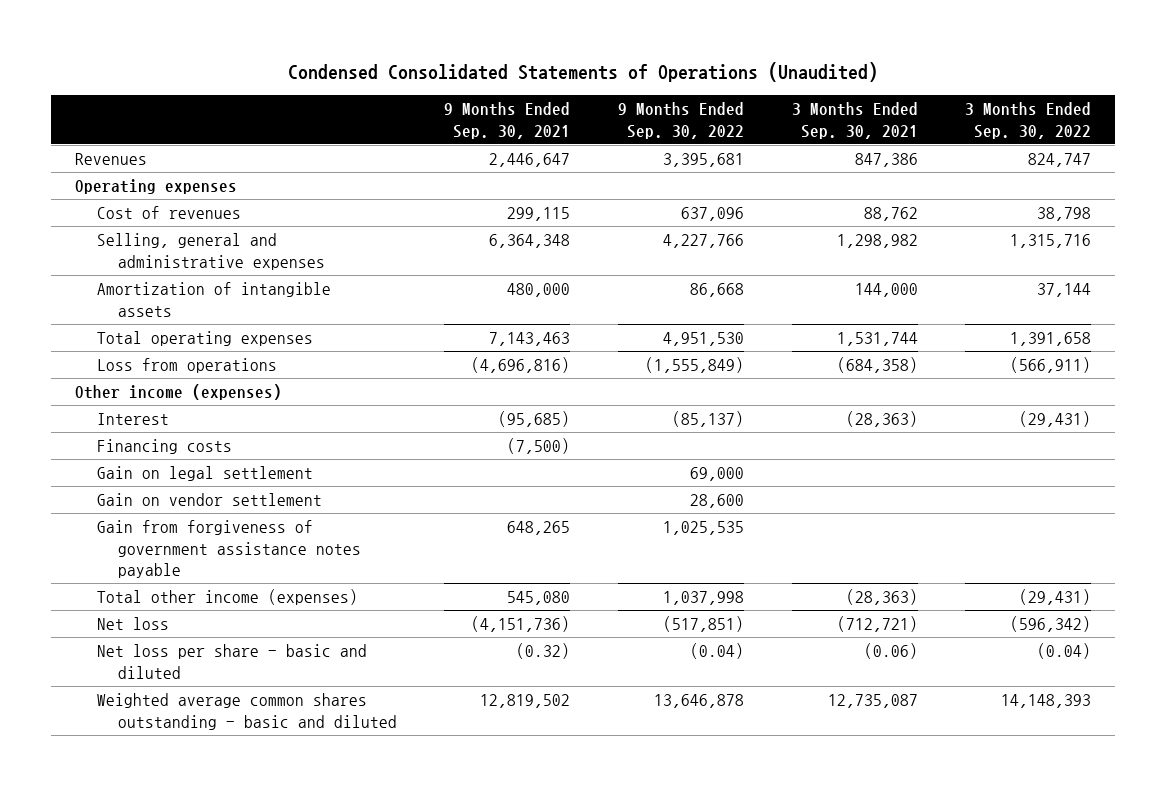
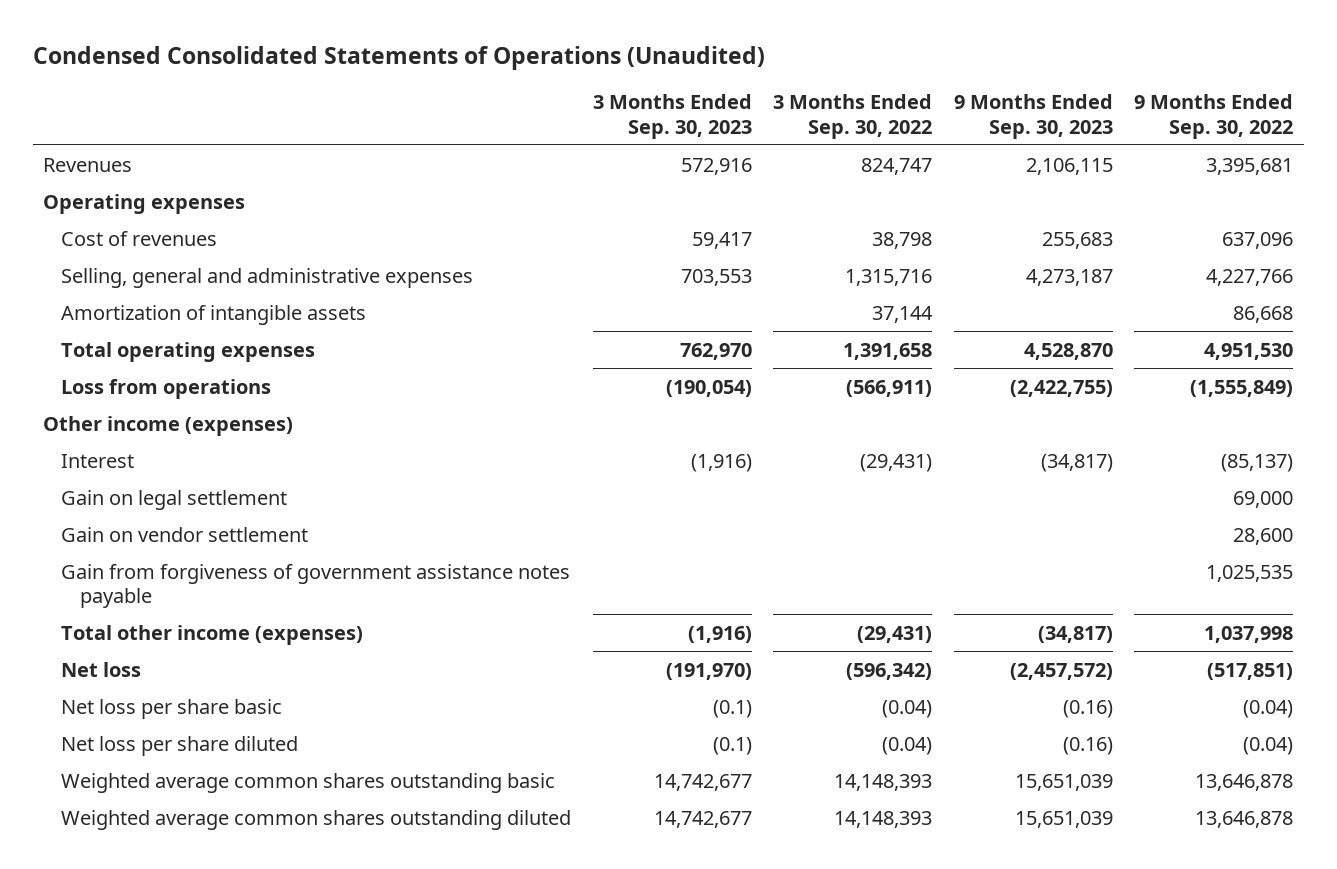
- | 9 Months Ended Sep. 30, 2021 | 9 Months Ended Sep. 30, 2022 | 3 Months Ended Sep. 30, 2021 | 3 Months Ended Sep. 30, 2022
+ | 3 Months Ended Sep. 30, 2023 | 3 Months Ended Sep. 30, 2022 | 9 Months Ended Sep. 30, 2023 | 9 Months Ended Sep. 30, 2022
- Financing costs | (7,500) | | |
- Net loss per share - basic and diluted | (0.32) | (0.04) | (0.06) | (0.04)
- Weighted average common shares outstanding - basic and diluted | 12,819,502 | 13,646,878 | 12,735,087 | 14,148,393
+ Net loss per share basic | (0.1) | (0.04) | (0.16) | (0.04)
+ Net loss per share diluted | (0.1) | (0.04) | (0.16) | (0.04)
+ Weighted average common shares outstanding basic | 14,742,677 | 14,148,393 | 15,651,039 | 13,646,878
+ Weighted average common shares outstanding diluted | 14,742,677 | 14,148,393 | 15,651,039 | 13,646,878

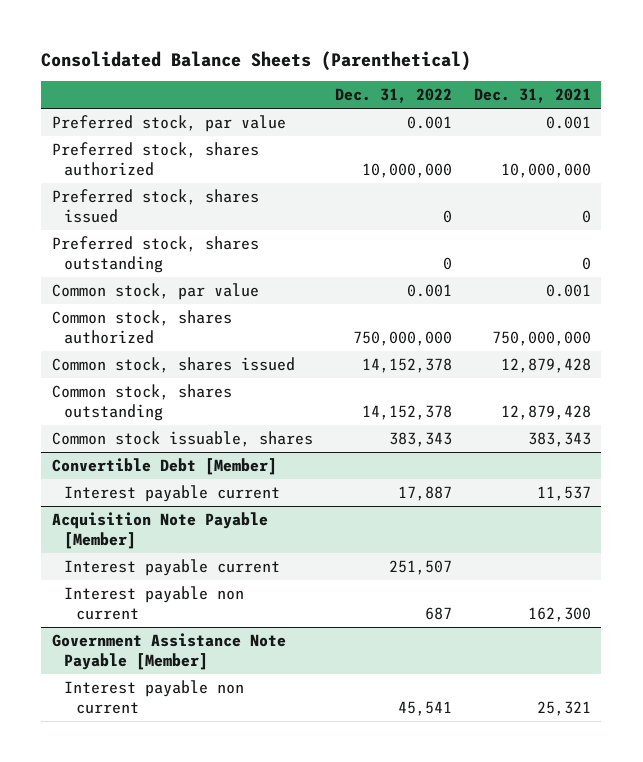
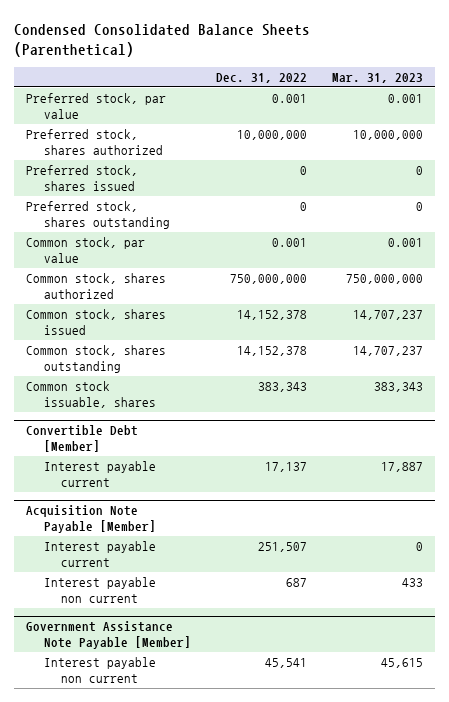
- Consolidated Balance Sheets (Parenthetical)
+ Condensed Consolidated Balance Sheets (Parenthetical)
- | Dec. 31, 2022 | Dec. 31, 2021
+ | Dec. 31, 2022 | Mar. 31, 2023
@ Convertible Debt [Member]
- Interest payable current | 17,887 | 11,537
+ Interest payable current | 17,137 | 17,887

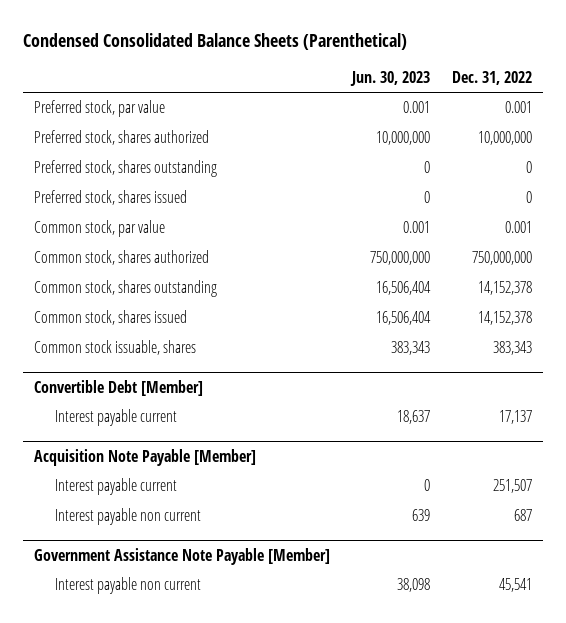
- | Dec. 31, 2022 | Mar. 31, 2023
+ | Jun. 30, 2023 | Dec. 31, 2022
moved down: Preferred stock, shares issued | 0 | 0
moved down: Common stock, shares issued | 16,506,404 | 14,152,378

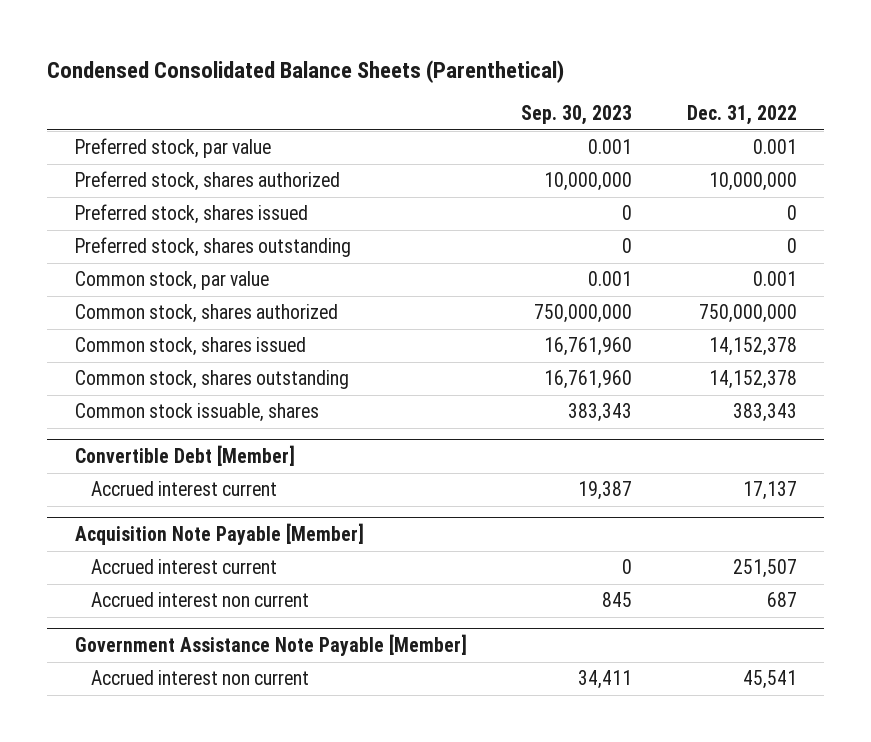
- | Jun. 30, 2023 | Dec. 31, 2022
+ | Sep. 30, 2023 | Dec. 31, 2022
moved down: Preferred stock, shares outstanding | 0 | 0
moved down: Common stock, shares outstanding | 16,761,960 | 14,152,378
@ Convertible Debt [Member]
- Interest payable current | 18,637 | 17,137
+ Accrued interest current | 19,387 | 17,137
@ Acquisition Note Payable [Member]
- Interest payable current | 0 | 251,507
- Interest payable non current | 639 | 687
+ Accrued interest current | 0 | 251,507
+ Accrued interest non current | 845 | 687
@ Government Assistance Note Payable [Member]
- Interest payable non current | 38,098 | 45,541
+ Accrued interest non current | 34,411 | 45,541

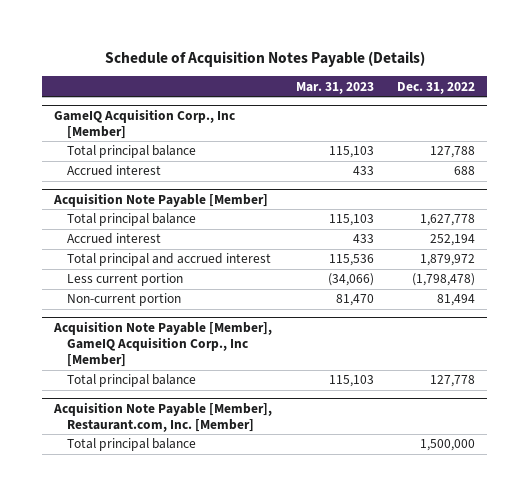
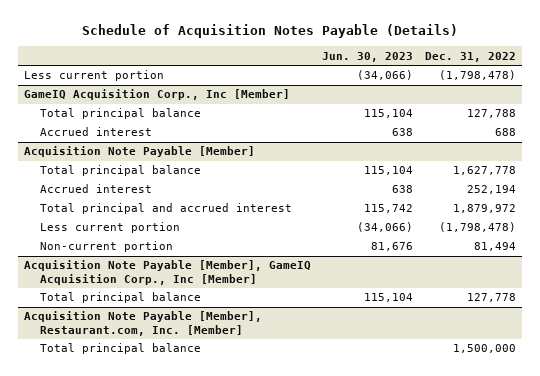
- | Mar. 31, 2023 | Dec. 31, 2022
+ | Jun. 30, 2023 | Dec. 31, 2022
+ Less current portion | (34,066) | (1,798,478)

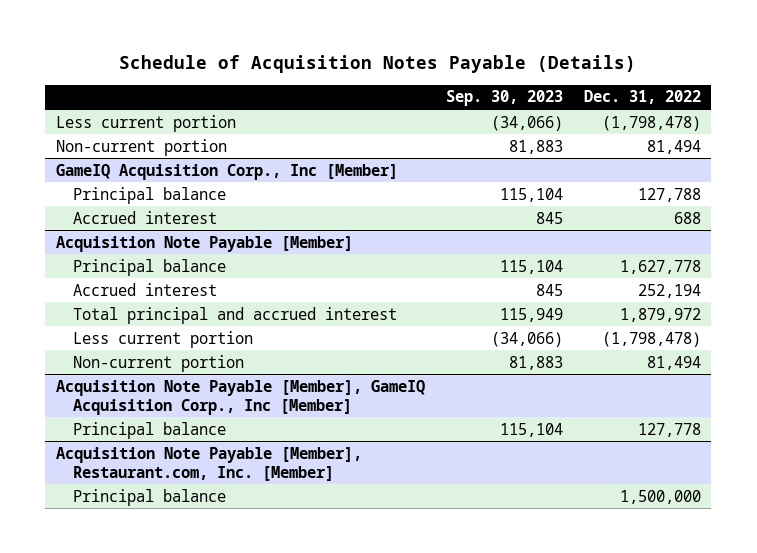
- | Jun. 30, 2023 | Dec. 31, 2022
+ | Sep. 30, 2023 | Dec. 31, 2022
+ Non-current portion | 81,883 | 81,494
@ GameIQ Acquisition Corp., Inc [Member]
- Total principal balance | 115,104 | 127,788
+ Principal balance | 115,104 | 127,788
@ Acquisition Note Payable [Member]
- Total principal balance | 115,104 | 1,627,778
+ Principal balance | 115,104 | 1,627,778
@ Acquisition Note Payable [Member], GameIQ Acquisition Corp., Inc [Member]
- Total principal balance | 115,104 | 127,778
+ Principal balance | 115,104 | 127,778
@ Acquisition Note Payable [Member], Restaurant.com, Inc. [Member]
- Total principal balance | | 1,500,000
+ Principal balance | | 1,500,000

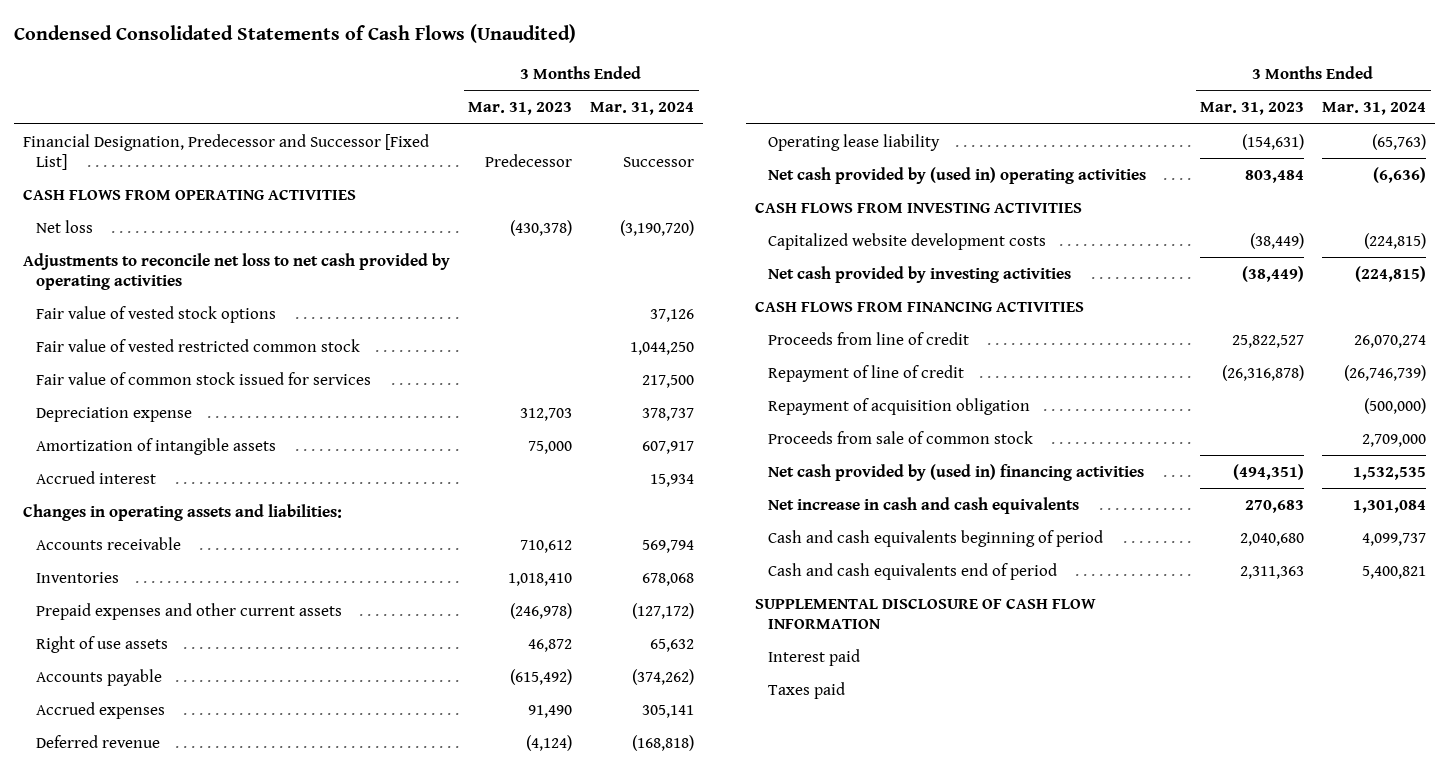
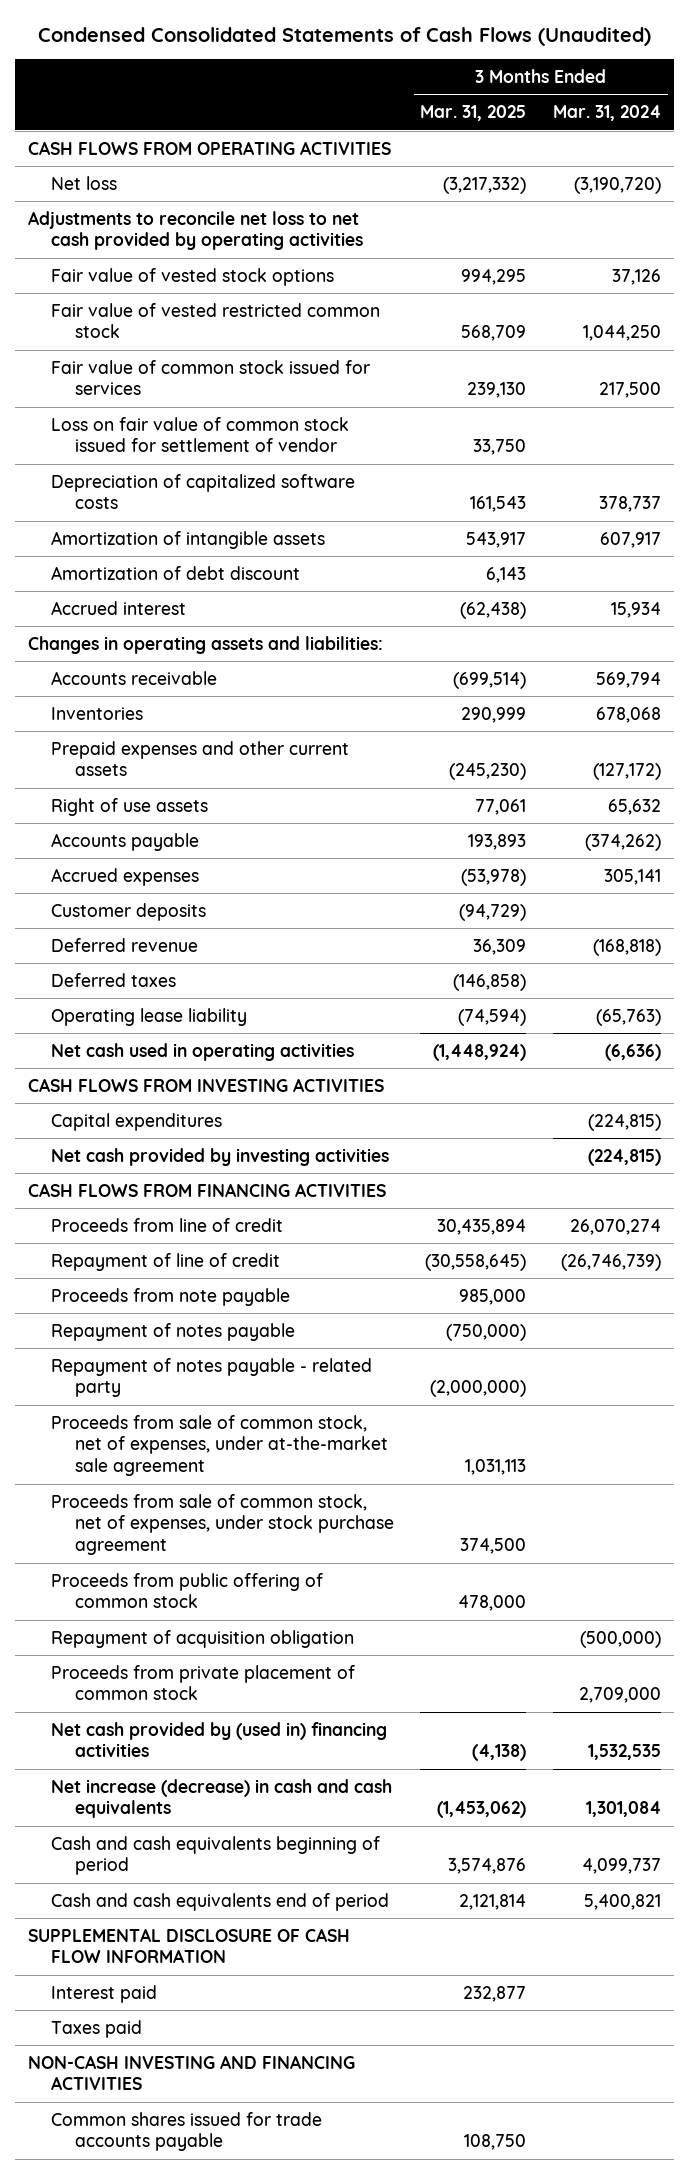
- | 3 Months Ended Mar. 31, 2023 | 3 Months Ended Mar. 31, 2024
+ | 3 Months Ended Mar. 31, 2025 | 3 Months Ended Mar. 31, 2024
- Financial Designation, Predecessor and Successor [Fixed List] | Predecessor | Successor
- Depreciation expense | 312,703 | 378,737
+ Loss on fair value of common stock issued for settlement of vendor | 33,750 |
+ Depreciation of capitalized software costs | 161,543 | 378,737
+ Amortization of debt discount | 6,143 |
+ Customer deposits | (94,729) |
+ Deferred taxes | (146,858) |
- Net cash provided by (used in) operating activities | 803,484 | (6,636)
+ Net cash used in operating activities | (1,448,924) | (6,636)
- Capitalized website development costs | (38,449) | (224,815)
+ Capital expenditures | | (224,815)
+ Proceeds from note payable | 985,000 |
+ Repayment of notes payable | (750,000) |
+ Repayment of notes payable - related party | (2,000,000) |
+ Proceeds from sale of common stock, net of expenses, under at-the-market sale agreement | 1,031,113 |
+ Proceeds from sale of common stock, net of expenses, under stock purchase agreement | 374,500 |
+ Proceeds from public offering of common stock | 478,000 |
- Proceeds from sale of common stock | | 2,709,000
+ Proceeds from private placement of common stock | | 2,709,000
- Net increase in cash and cash equivalents | 270,683 | 1,301,084
+ Net increase (decrease) in cash and cash equivalents | (1,453,062) | 1,301,084
+ NON-CASH INVESTING AND FINANCING ACTIVITIES
+ Common shares issued for trade accounts payable | 108,750 |

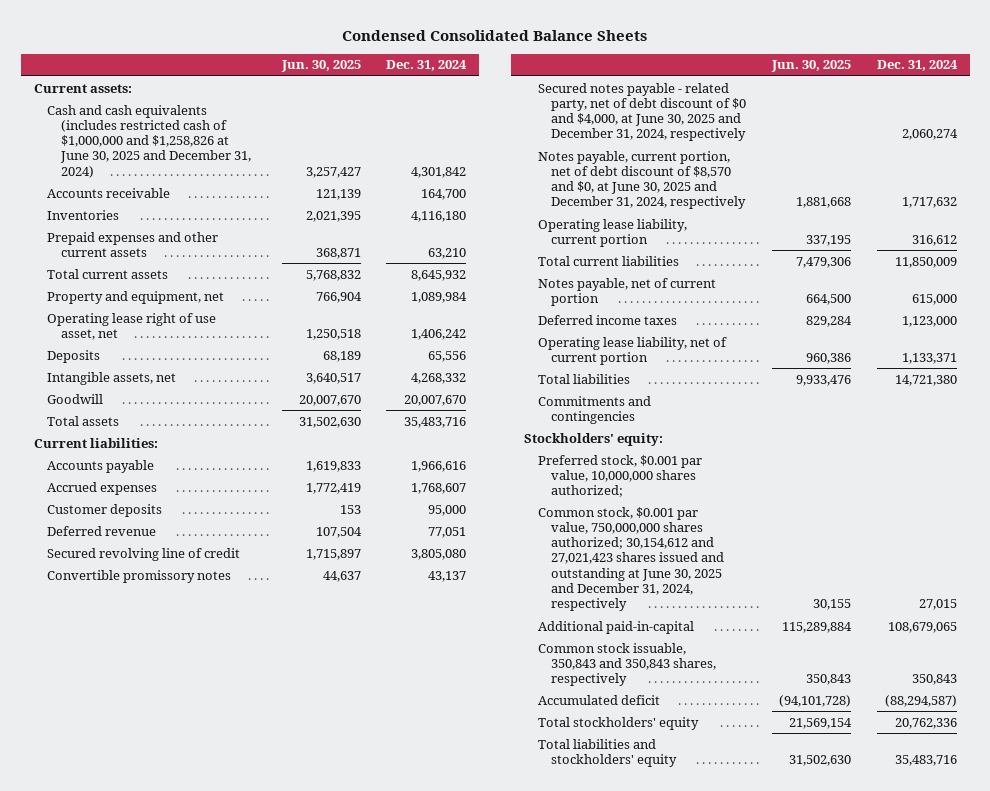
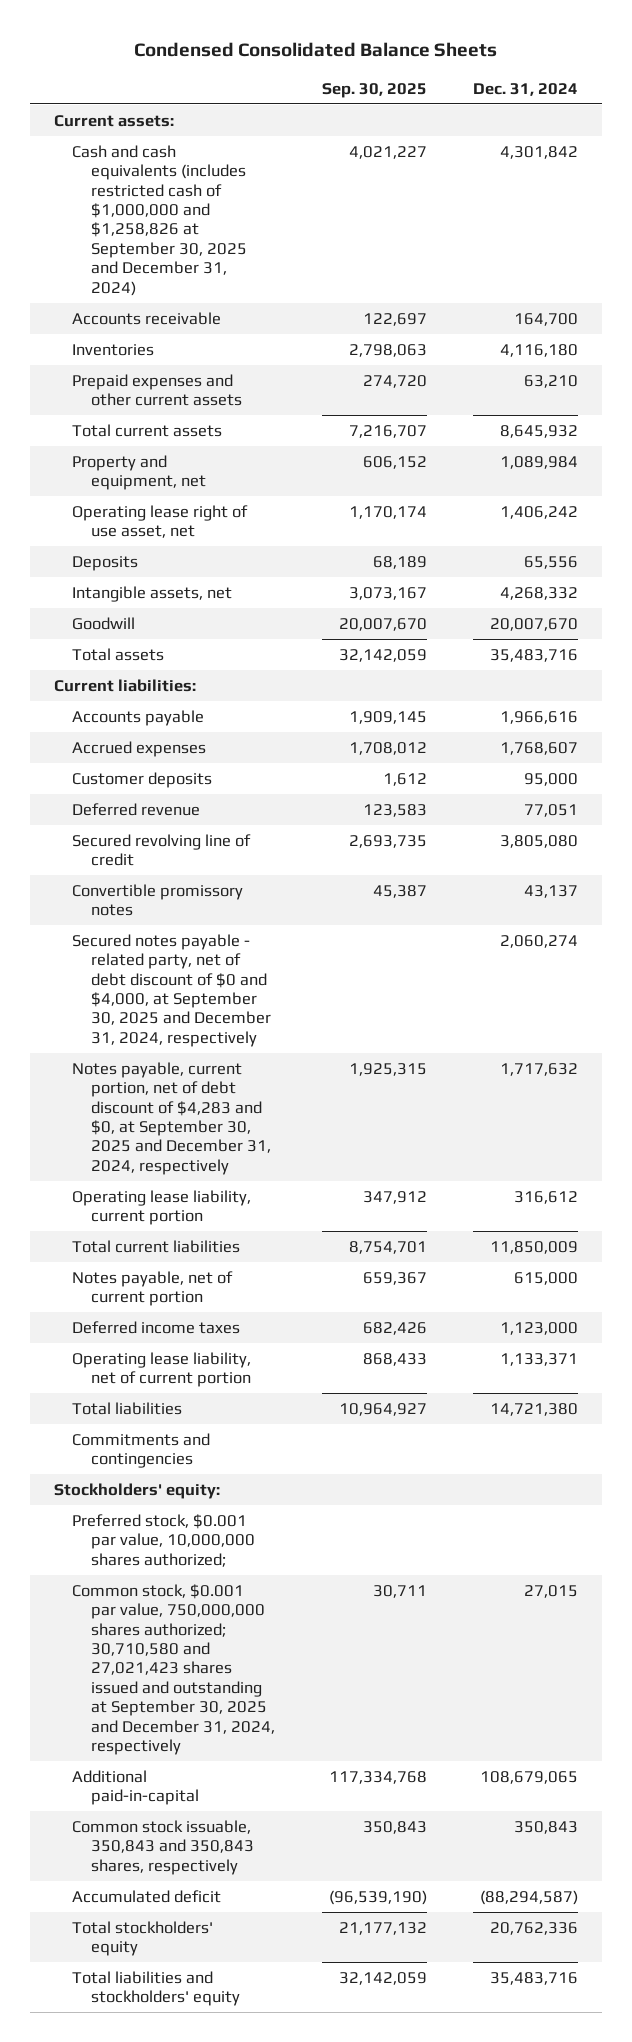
- | Jun. 30, 2025 | Dec. 31, 2024
+ | Sep. 30, 2025 | Dec. 31, 2024
- Cash and cash equivalents (includes restricted cash of $1,000,000 and $1,258,826 at June 30, 2025 and December 31, 2024) | 3,257,427 | 4,301,842
+ Cash and cash equivalents (includes restricted cash of $1,000,000 and $1,258,826 at September 30, 2025 and December 31, 2024) | 4,021,227 | 4,301,842
- Secured notes payable - related party, net of debt discount of $0 and $4,000, at June 30, 2025 and December 31, 2024, respectively | | 2,060,274
- Notes payable, current portion, net of debt discount of $8,570 and $0, at June 30, 2025 and December 31, 2024, respectively | 1,881,668 | 1,717,632
+ Secured notes payable - related party, net of debt discount of $0 and $4,000, at September 30, 2025 and December 31, 2024, respectively | | 2,060,274
+ Notes payable, current portion, net of debt discount of $4,283 and $0, at September 30, 2025 and December 31, 2024, respectively | 1,925,315 | 1,717,632
- Common stock, $0.001 par value, 750,000,000 shares authorized; 30,154,612 and 27,021,423 shares issued and outstanding at June 30, 2025 and December 31, 2024, respectively | 30,155 | 27,015
+ Common stock, $0.001 par value, 750,000,000 shares authorized; 30,710,580 and 27,021,423 shares issued and outstanding at September 30, 2025 and December 31, 2024, respectively | 30,711 | 27,015

